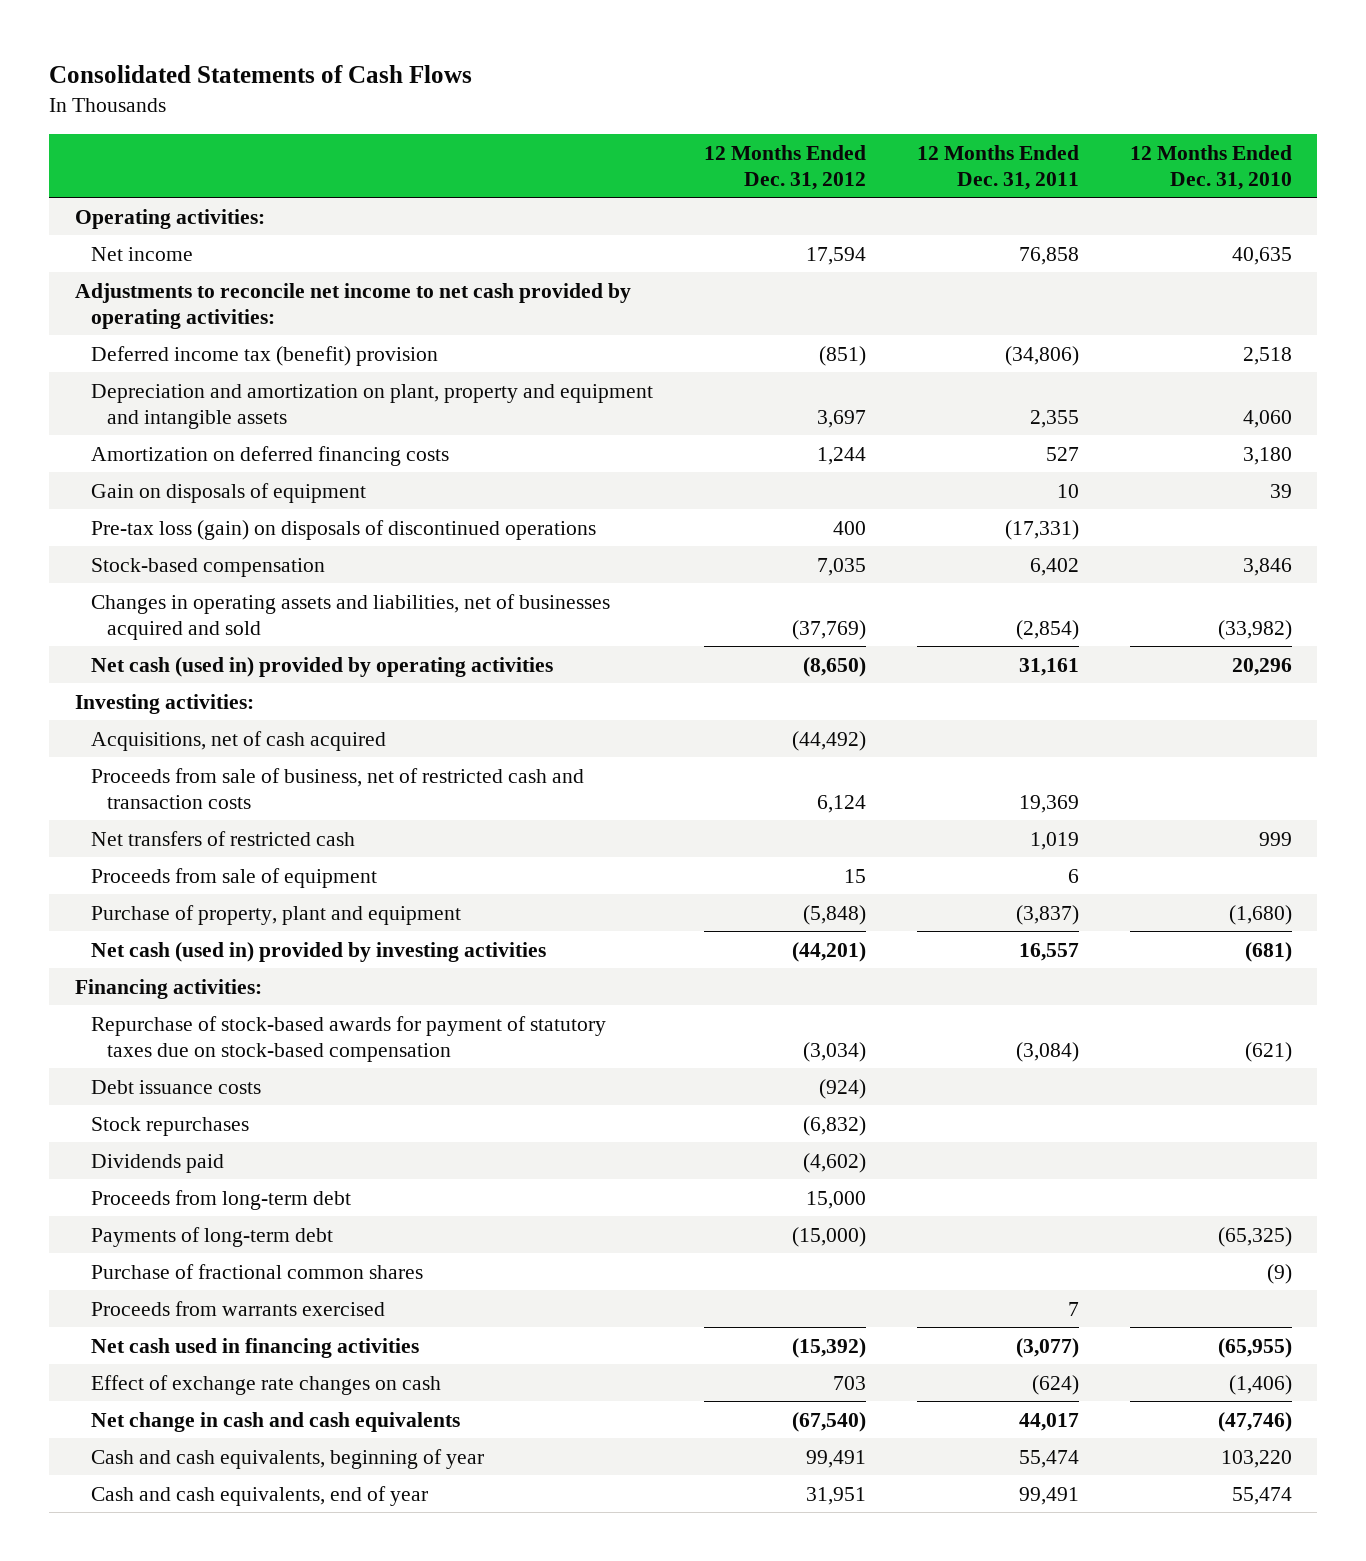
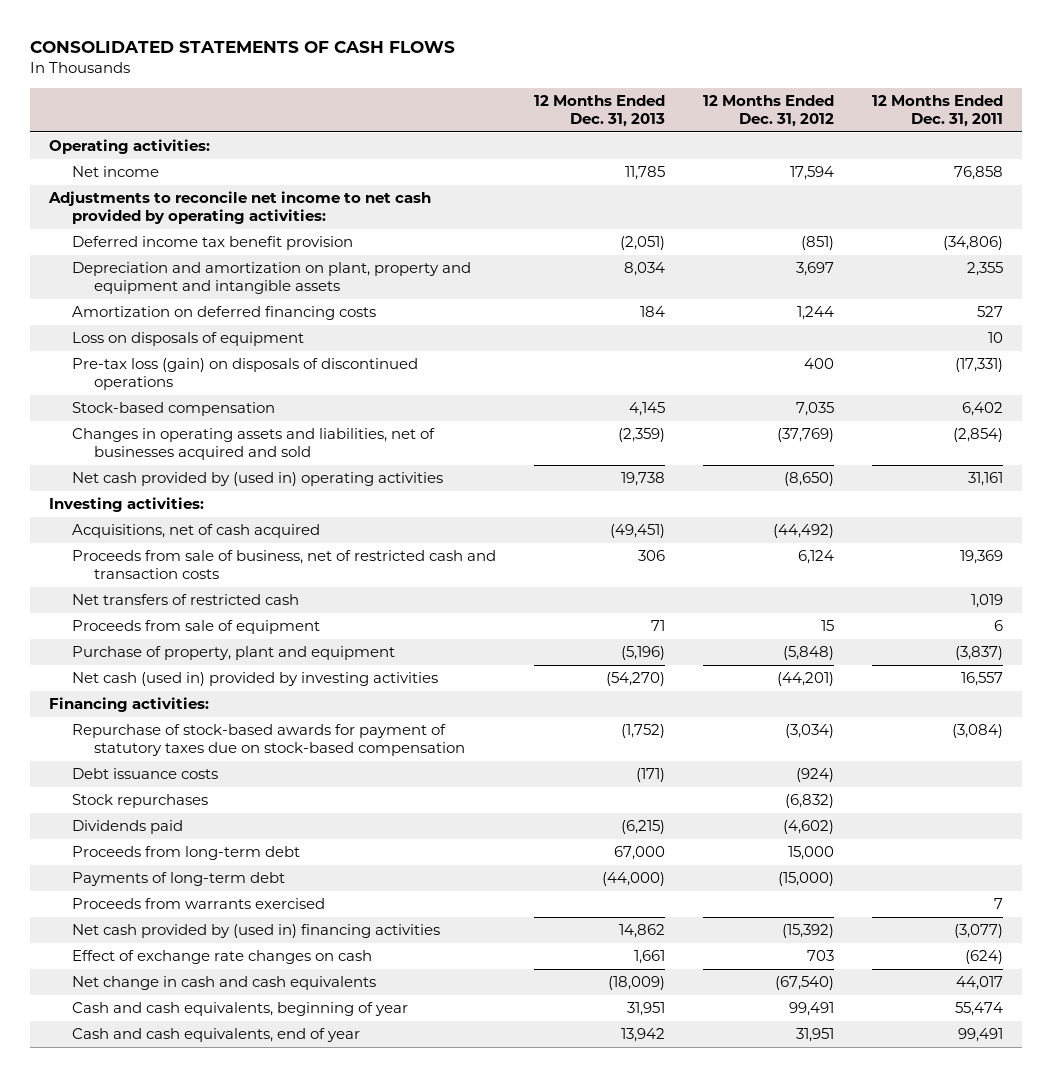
- Consolidated Statements of Cash Flows
+ CONSOLIDATED STATEMENTS OF CASH FLOWS
- | 12 Months Ended Dec. 31, 2012 | 12 Months Ended Dec. 31, 2011 | 12 Months Ended Dec. 31, 2010
+ | 12 Months Ended Dec. 31, 2013 | 12 Months Ended Dec. 31, 2012 | 12 Months Ended Dec. 31, 2011
- Deferred income tax (benefit) provision | (851) | (34,806) | 2,518
+ Deferred income tax benefit provision | (2,051) | (851) | (34,806)
- Gain on disposals of equipment | | 10 | 39
+ Loss on disposals of equipment | | | 10
- Net cash (used in) provided by operating activities | (8,650) | 31,161 | 20,296
+ Net cash provided by (used in) operating activities | 19,738 | (8,650) | 31,161
- Purchase of fractional common shares | | | (9)
- Net cash used in financing activities | (15,392) | (3,077) | (65,955)
+ Net cash provided by (used in) financing activities | 14,862 | (15,392) | (3,077)

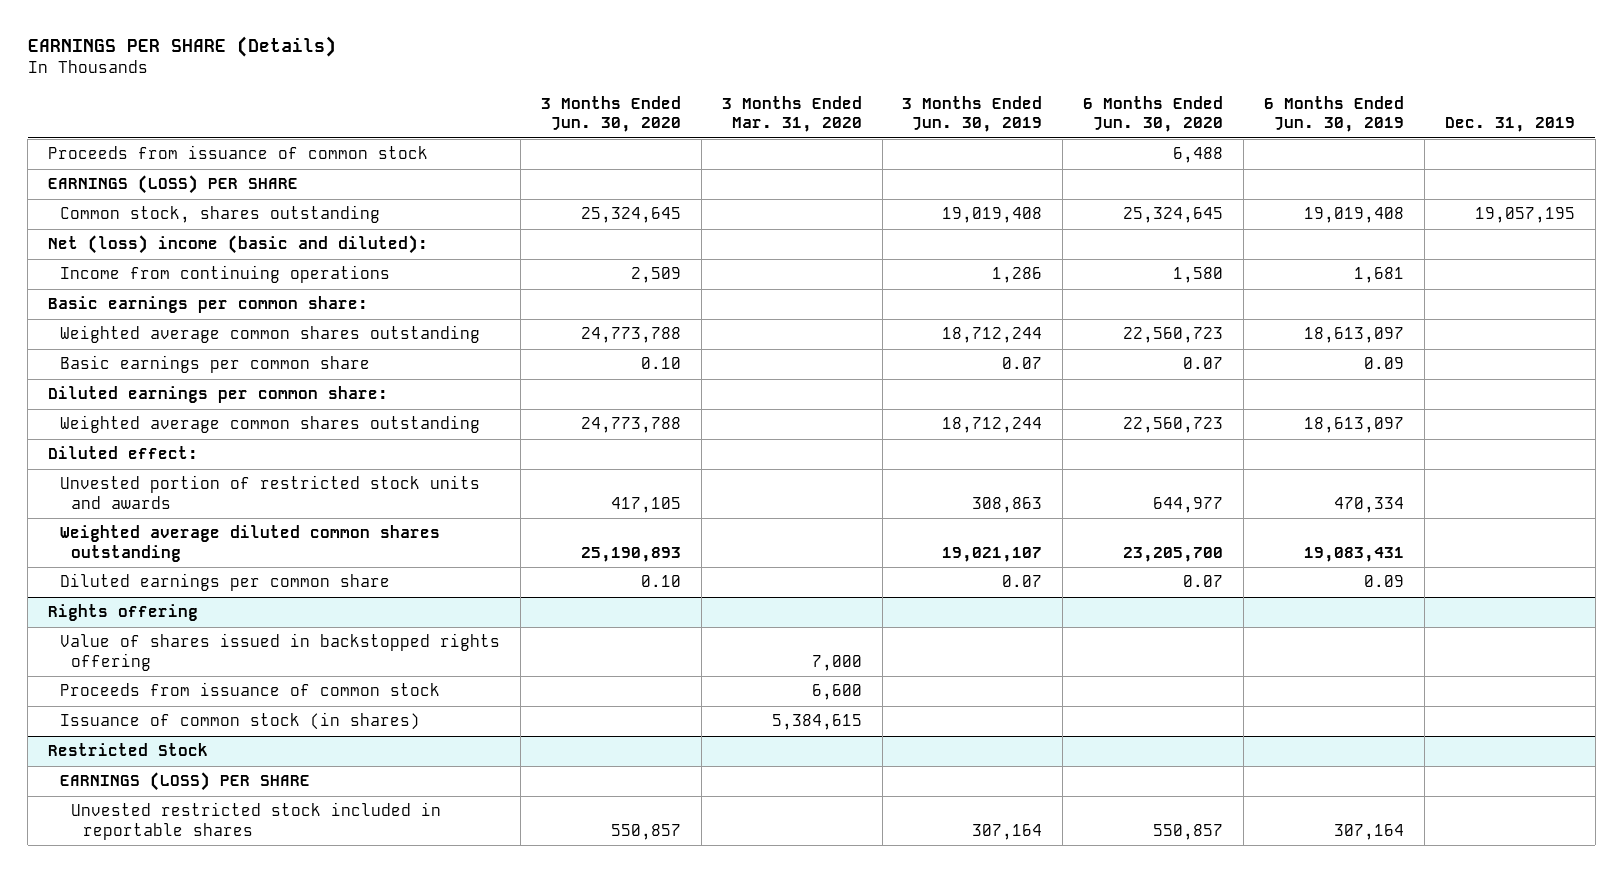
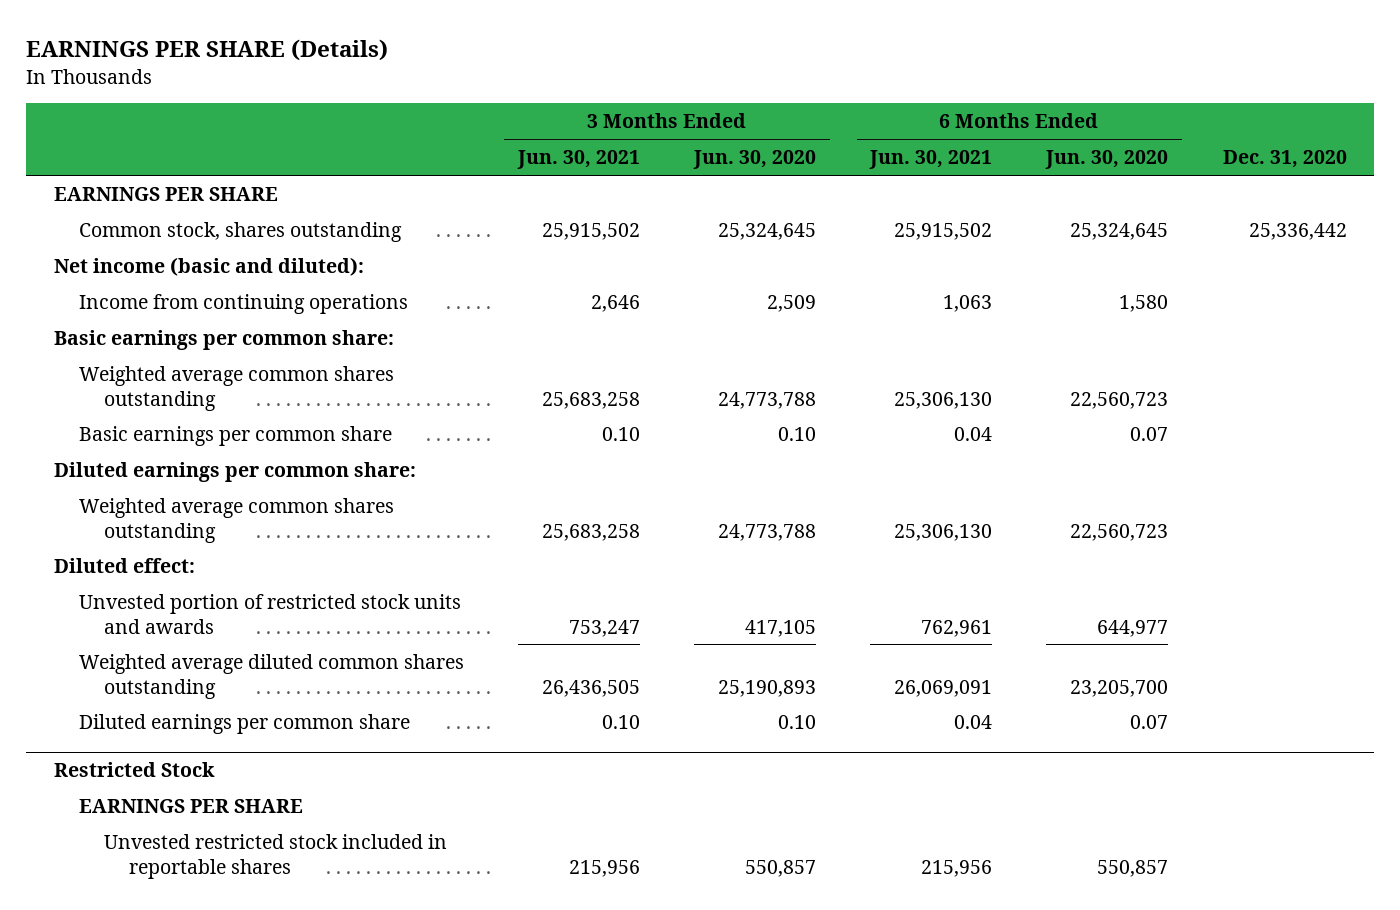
- | 3 Months Ended Jun. 30, 2020 | 3 Months Ended Mar. 31, 2020 | 3 Months Ended Jun. 30, 2019 | 6 Months Ended Jun. 30, 2020 | 6 Months Ended Jun. 30, 2019 | Dec. 31, 2019
+ | 3 Months Ended Jun. 30, 2021 | 3 Months Ended Jun. 30, 2020 | 6 Months Ended Jun. 30, 2021 | 6 Months Ended Jun. 30, 2020 | Dec. 31, 2020
- Proceeds from issuance of common stock | | | | 6,488 | |
- EARNINGS (LOSS) PER SHARE
+ EARNINGS PER SHARE
- Net (loss) income (basic and diluted):
+ Net income (basic and diluted):
- Rights offering
- Value of shares issued in backstopped rights offering | | 7,000 | | | |
- Proceeds from issuance of common stock | | 6,600 | | | |
- Issuance of common stock (in shares) | | 5,384,615 | | | |
@ Restricted Stock
- EARNINGS (LOSS) PER SHARE
+ EARNINGS PER SHARE

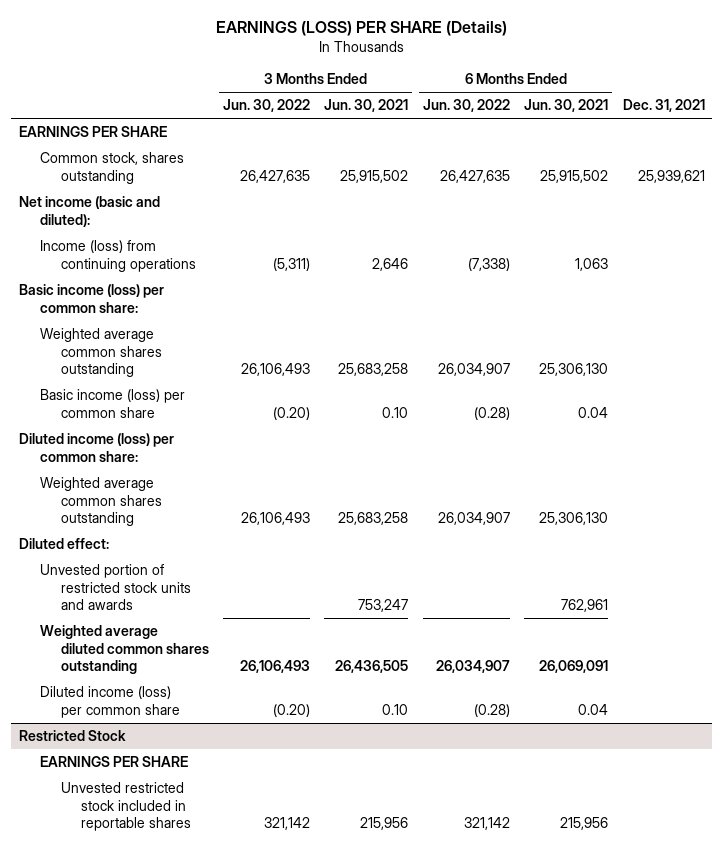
- EARNINGS PER SHARE (Details)
+ EARNINGS (LOSS) PER SHARE (Details)
- | 3 Months Ended Jun. 30, 2021 | 3 Months Ended Jun. 30, 2020 | 6 Months Ended Jun. 30, 2021 | 6 Months Ended Jun. 30, 2020 | Dec. 31, 2020
+ | 3 Months Ended Jun. 30, 2022 | 3 Months Ended Jun. 30, 2021 | 6 Months Ended Jun. 30, 2022 | 6 Months Ended Jun. 30, 2021 | Dec. 31, 2021
- Income from continuing operations | 2,646 | 2,509 | 1,063 | 1,580 |
- Basic earnings per common share:
+ Income (loss) from continuing operations | (5,311) | 2,646 | (7,338) | 1,063 |
+ Basic income (loss) per common share:
- Basic earnings per common share | 0.10 | 0.10 | 0.04 | 0.07 |
- Diluted earnings per common share:
+ Basic income (loss) per common share | (0.20) | 0.10 | (0.28) | 0.04 |
+ Diluted income (loss) per common share:
- Diluted earnings per common share | 0.10 | 0.10 | 0.04 | 0.07 |
+ Diluted income (loss) per common share | (0.20) | 0.10 | (0.28) | 0.04 |

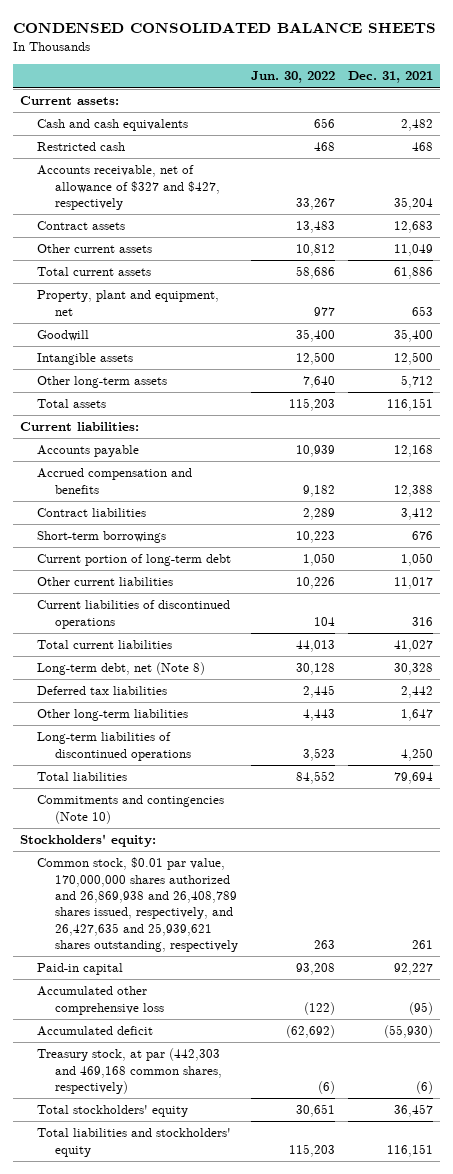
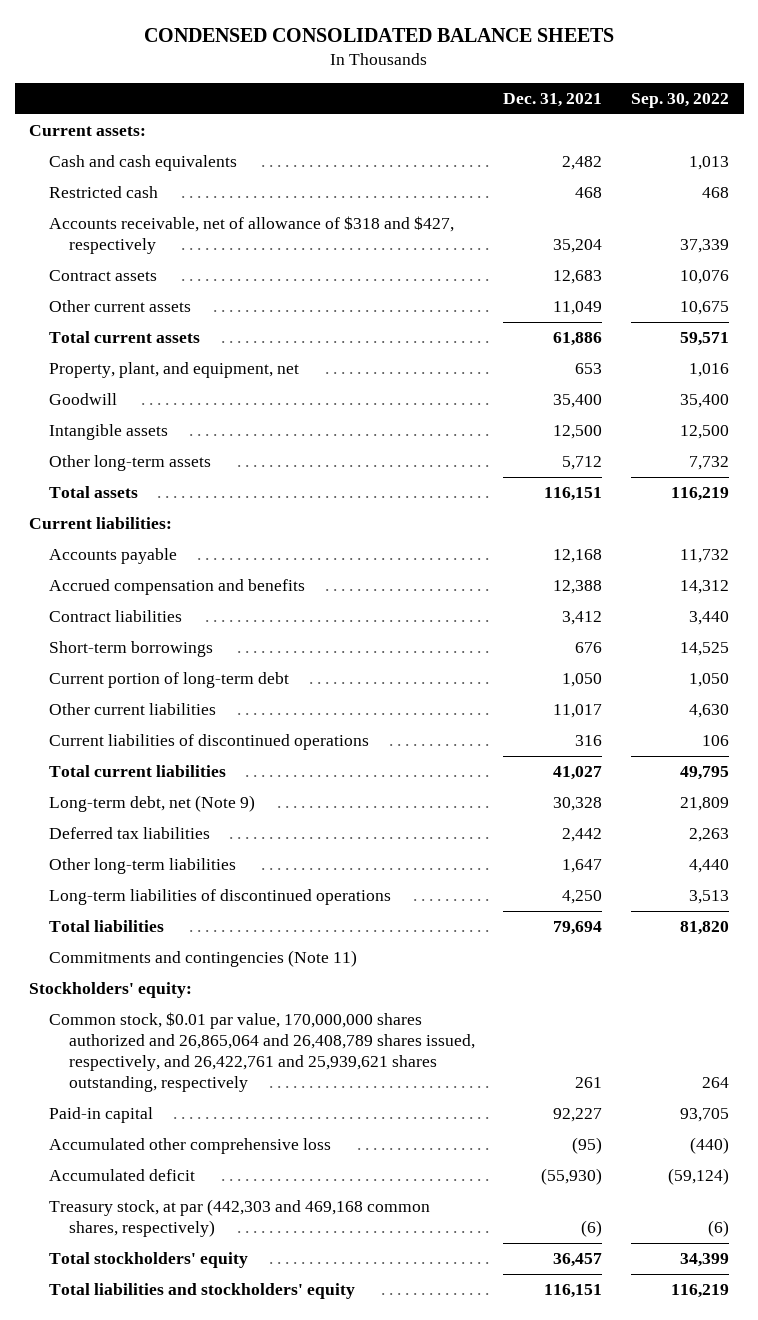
- | Jun. 30, 2022 | Dec. 31, 2021
+ | Dec. 31, 2021 | Sep. 30, 2022
- Accounts receivable, net of allowance of $327 and $427, respectively | 33,267 | 35,204
+ Accounts receivable, net of allowance of $318 and $427, respectively | 35,204 | 37,339
- Property, plant and equipment, net | 977 | 653
+ Property, plant, and equipment, net | 653 | 1,016
- Long-term debt, net (Note 8) | 30,128 | 30,328
+ Long-term debt, net (Note 9) | 30,328 | 21,809
- Commitments and contingencies (Note 10)
+ Commitments and contingencies (Note 11)
- Common stock, $0.01 par value, 170,000,000 shares authorized and 26,869,938 and 26,408,789 shares issued, respectively, and 26,427,635 and 25,939,621 shares outstanding, respectively | 263 | 261
+ Common stock, $0.01 par value, 170,000,000 shares authorized and 26,865,064 and 26,408,789 shares issued, respectively, and 26,422,761 and 25,939,621 shares outstanding, respectively | 261 | 264

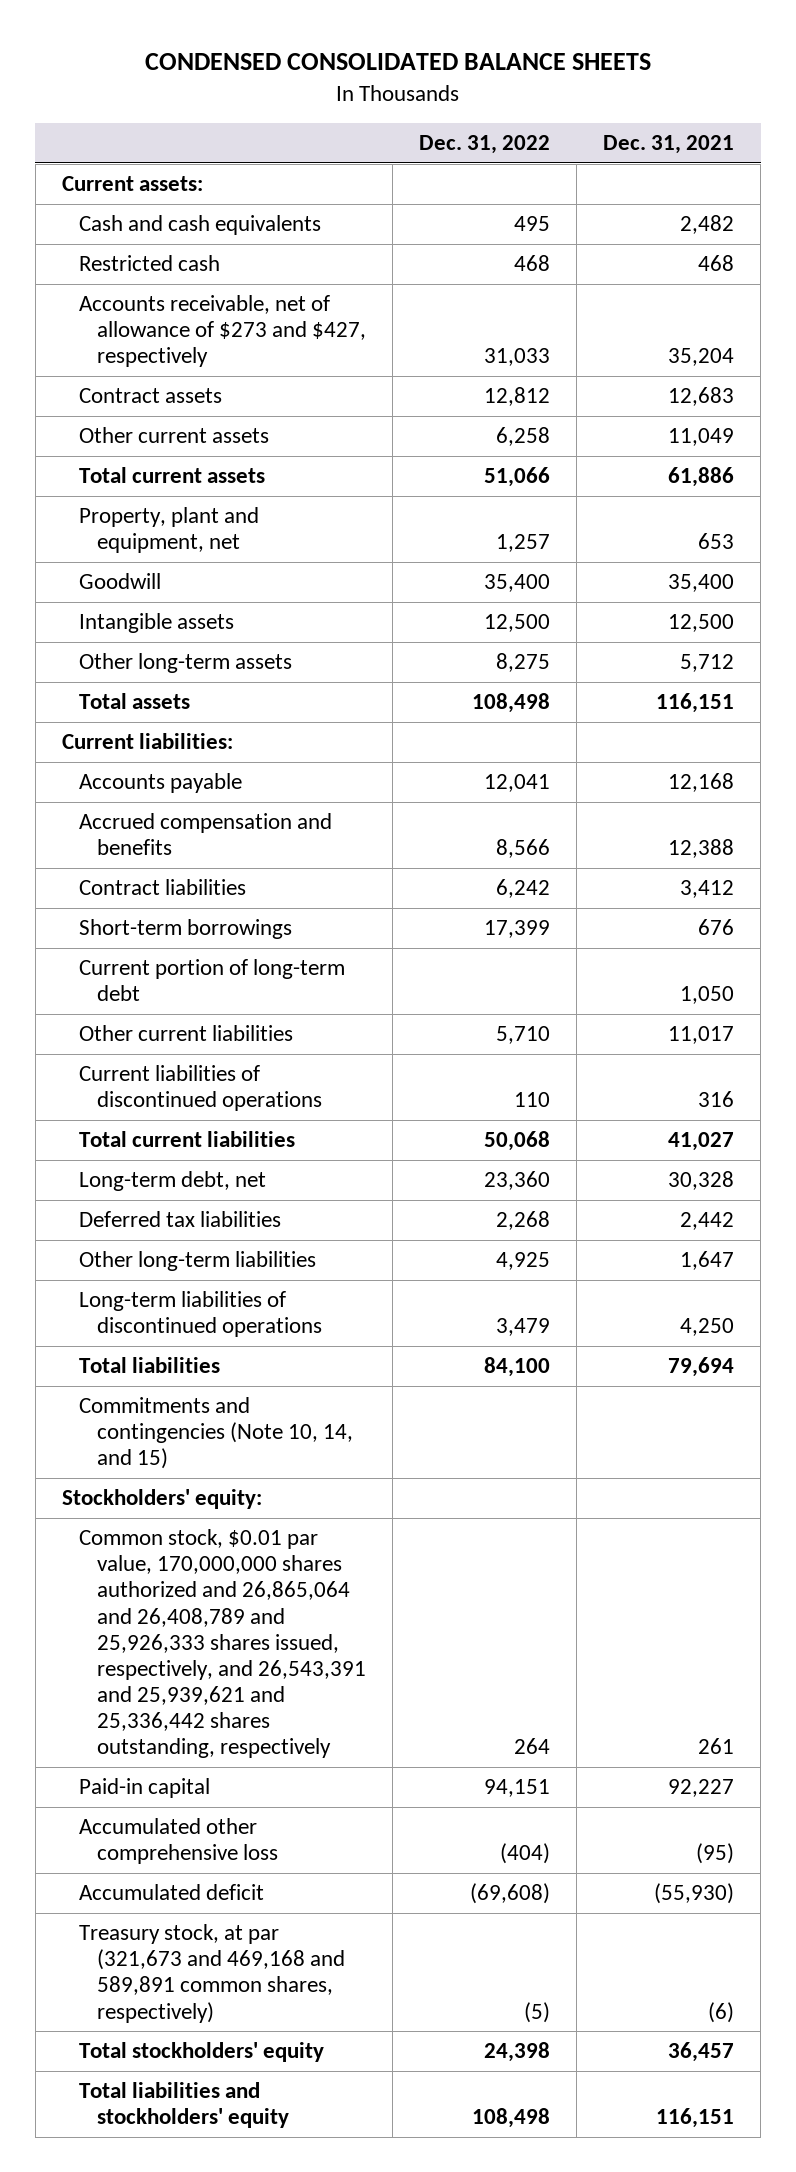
- | Dec. 31, 2021 | Sep. 30, 2022
+ | Dec. 31, 2022 | Dec. 31, 2021
- Accounts receivable, net of allowance of $318 and $427, respectively | 35,204 | 37,339
+ Accounts receivable, net of allowance of $273 and $427, respectively | 31,033 | 35,204
- Property, plant, and equipment, net | 653 | 1,016
+ Property, plant and equipment, net | 1,257 | 653
- Long-term debt, net (Note 9) | 30,328 | 21,809
+ Long-term debt, net | 23,360 | 30,328
- Commitments and contingencies (Note 11)
+ Commitments and contingencies (Note 10, 14, and 15)
- Common stock, $0.01 par value, 170,000,000 shares authorized and 26,865,064 and 26,408,789 shares issued, respectively, and 26,422,761 and 25,939,621 shares outstanding, respectively | 261 | 264
+ Common stock, $0.01 par value, 170,000,000 shares authorized and 26,865,064 and 26,408,789 and 25,926,333 shares issued, respectively, and 26,543,391 and 25,939,621 and 25,336,442 shares outstanding, respectively | 264 | 261
- Treasury stock, at par (442,303 and 469,168 common shares, respectively) | (6) | (6)
+ Treasury stock, at par (321,673 and 469,168 and 589,891 common shares, respectively) | (5) | (6)

